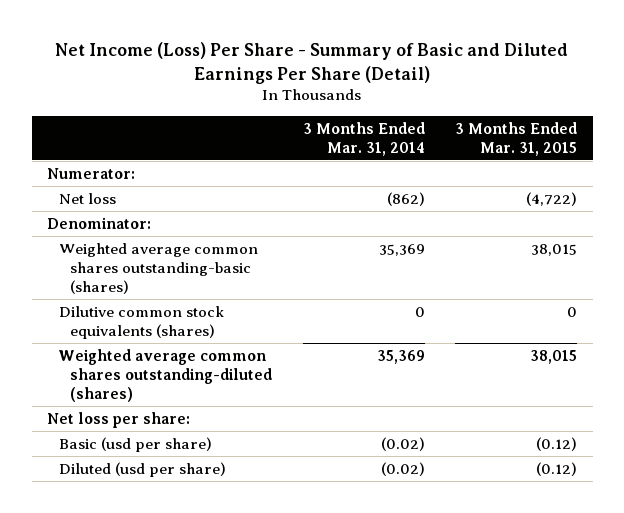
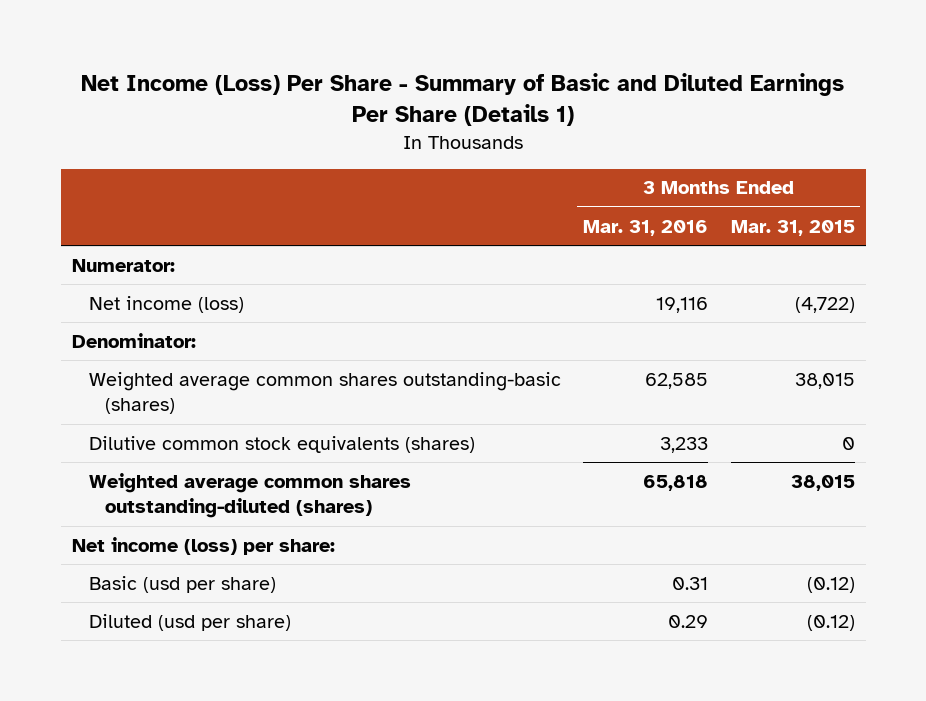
- Net Income (Loss) Per Share - Summary of Basic and Diluted Earnings Per Share (Detail)
+ Net Income (Loss) Per Share - Summary of Basic and Diluted Earnings Per Share (Details 1)
- | 3 Months Ended Mar. 31, 2014 | 3 Months Ended Mar. 31, 2015
+ | 3 Months Ended Mar. 31, 2016 | 3 Months Ended Mar. 31, 2015
- Net loss | (862) | (4,722)
+ Net income (loss) | 19,116 | (4,722)
- Net loss per share:
+ Net income (loss) per share:

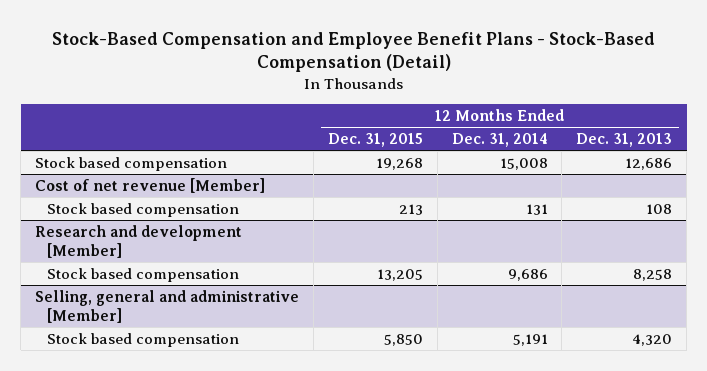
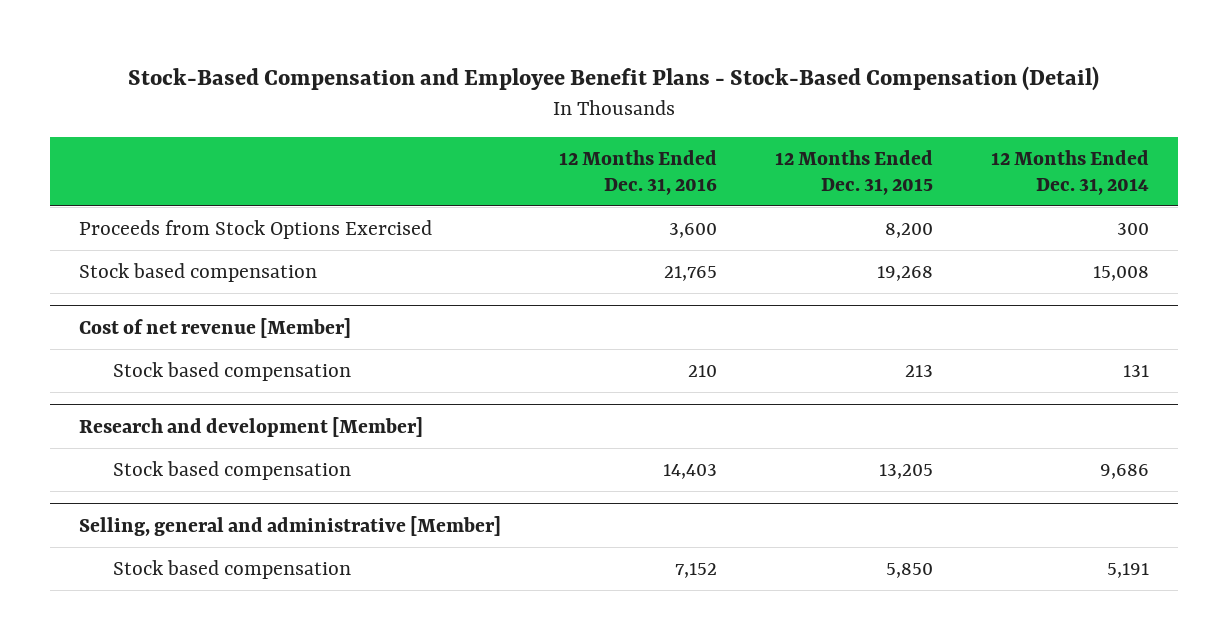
- | 12 Months Ended Dec. 31, 2015 | 12 Months Ended Dec. 31, 2014 | 12 Months Ended Dec. 31, 2013
+ | 12 Months Ended Dec. 31, 2016 | 12 Months Ended Dec. 31, 2015 | 12 Months Ended Dec. 31, 2014
+ Proceeds from Stock Options Exercised | 3,600 | 8,200 | 300

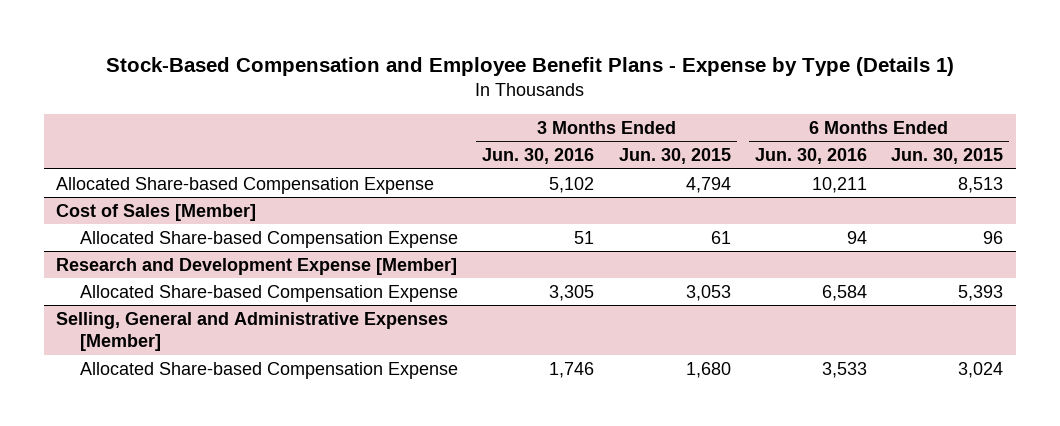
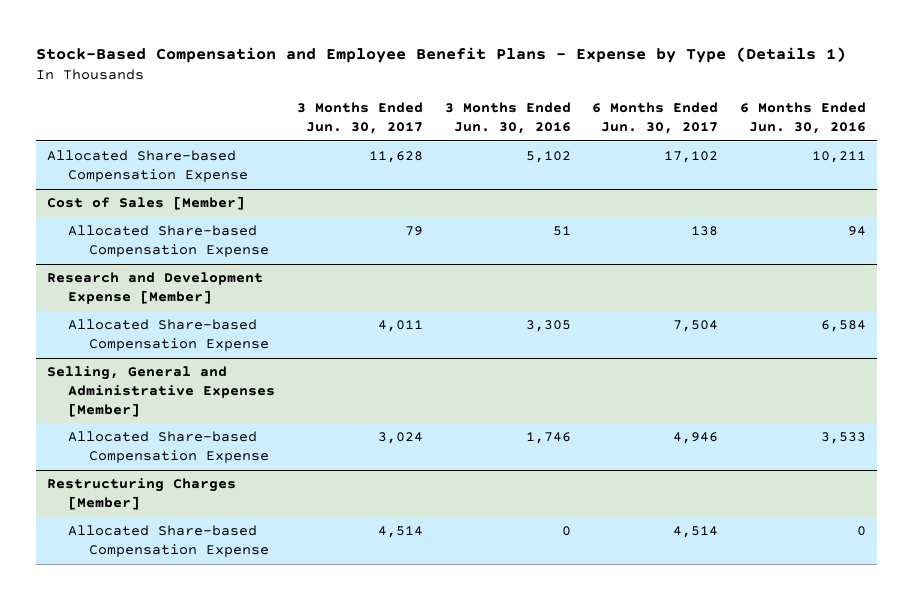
- | 3 Months Ended Jun. 30, 2016 | 3 Months Ended Jun. 30, 2015 | 6 Months Ended Jun. 30, 2016 | 6 Months Ended Jun. 30, 2015
+ | 3 Months Ended Jun. 30, 2017 | 3 Months Ended Jun. 30, 2016 | 6 Months Ended Jun. 30, 2017 | 6 Months Ended Jun. 30, 2016
+ Restructuring Charges [Member]
+ Allocated Share-based Compensation Expense | 4,514 | 0 | 4,514 | 0

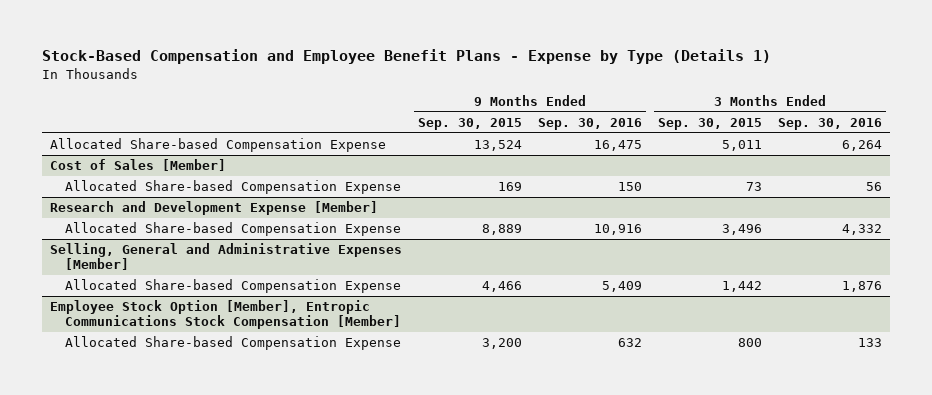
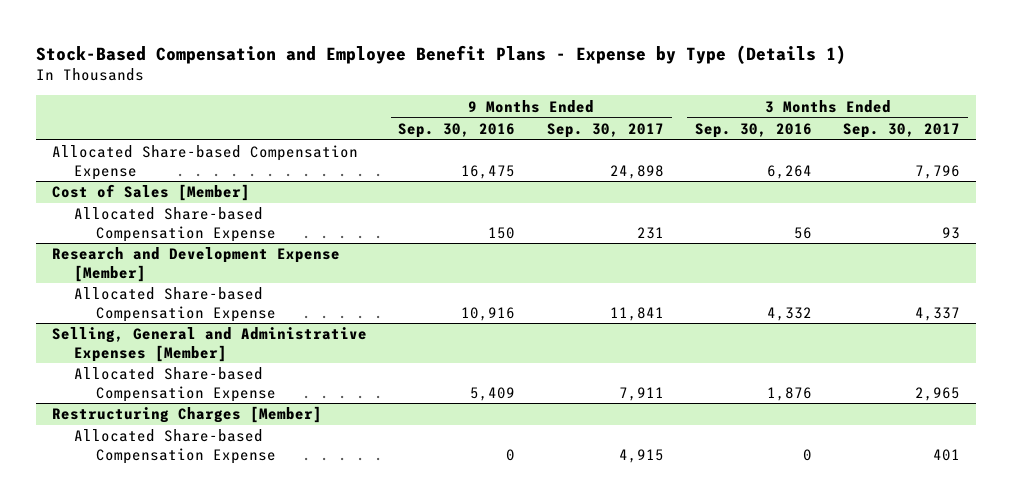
- | 9 Months Ended Sep. 30, 2015 | 9 Months Ended Sep. 30, 2016 | 3 Months Ended Sep. 30, 2015 | 3 Months Ended Sep. 30, 2016
+ | 9 Months Ended Sep. 30, 2016 | 9 Months Ended Sep. 30, 2017 | 3 Months Ended Sep. 30, 2016 | 3 Months Ended Sep. 30, 2017
- Employee Stock Option [Member], Entropic Communications Stock Compensation [Member]
- Allocated Share-based Compensation Expense | 3,200 | 632 | 800 | 133
+ Restructuring Charges [Member]
+ Allocated Share-based Compensation Expense | 0 | 4,915 | 0 | 401

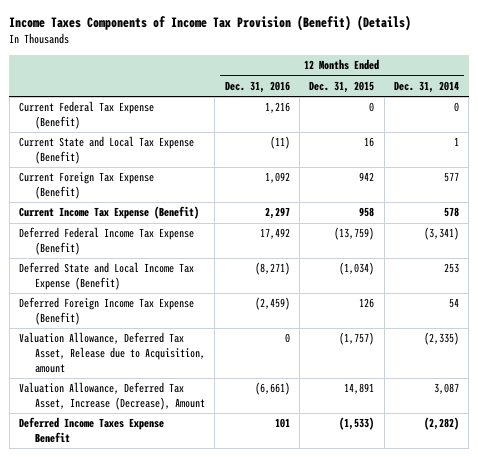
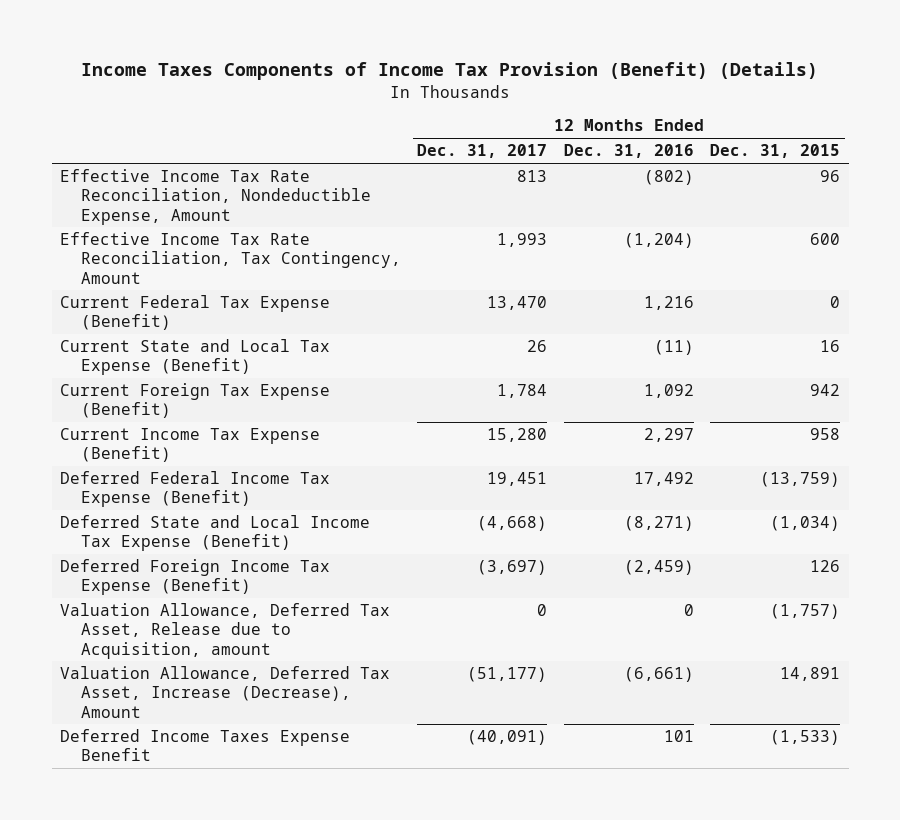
- | 12 Months Ended Dec. 31, 2016 | 12 Months Ended Dec. 31, 2015 | 12 Months Ended Dec. 31, 2014
+ | 12 Months Ended Dec. 31, 2017 | 12 Months Ended Dec. 31, 2016 | 12 Months Ended Dec. 31, 2015
+ Effective Income Tax Rate Reconciliation, Nondeductible Expense, Amount | 813 | (802) | 96
+ Effective Income Tax Rate Reconciliation, Tax Contingency, Amount | 1,993 | (1,204) | 600

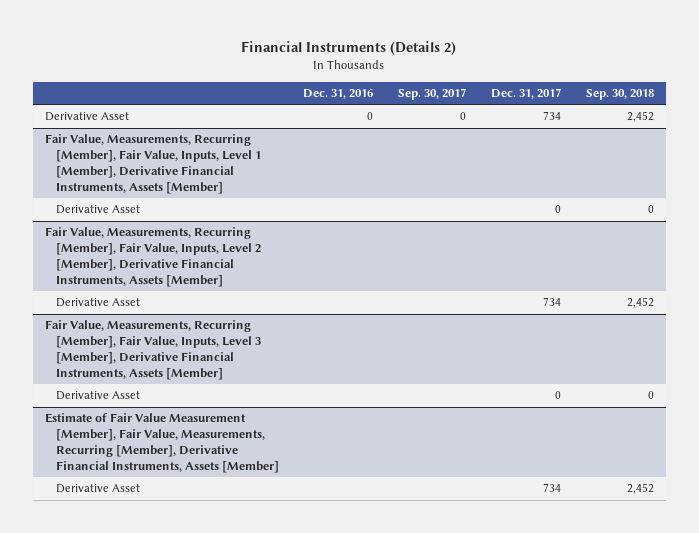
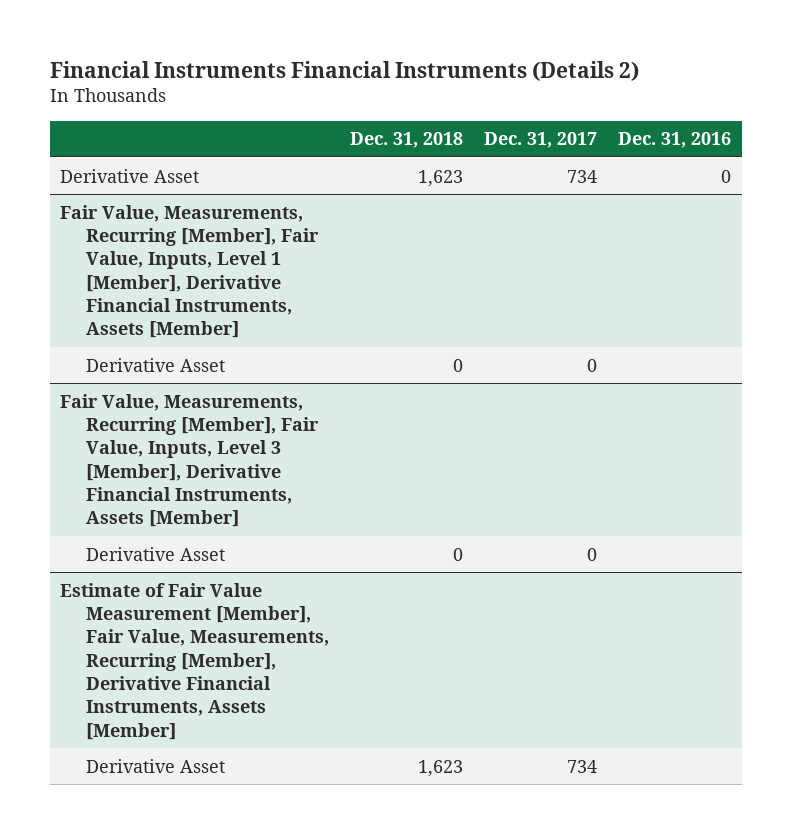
- Financial Instruments (Details 2)
+ Financial Instruments Financial Instruments (Details 2)
- | Dec. 31, 2016 | Sep. 30, 2017 | Dec. 31, 2017 | Sep. 30, 2018
+ | Dec. 31, 2018 | Dec. 31, 2017 | Dec. 31, 2016
- Fair Value, Measurements, Recurring [Member], Fair Value, Inputs, Level 2 [Member], Derivative Financial Instruments, Assets [Member]
- Derivative Asset | | | 734 | 2,452

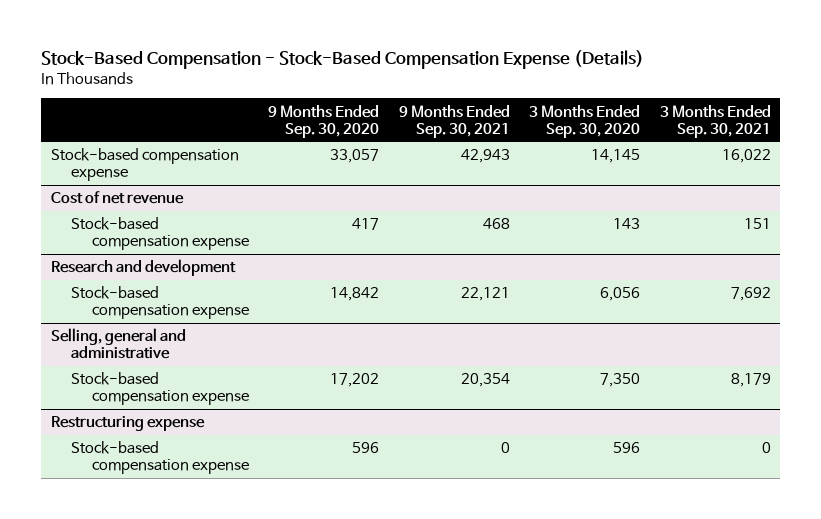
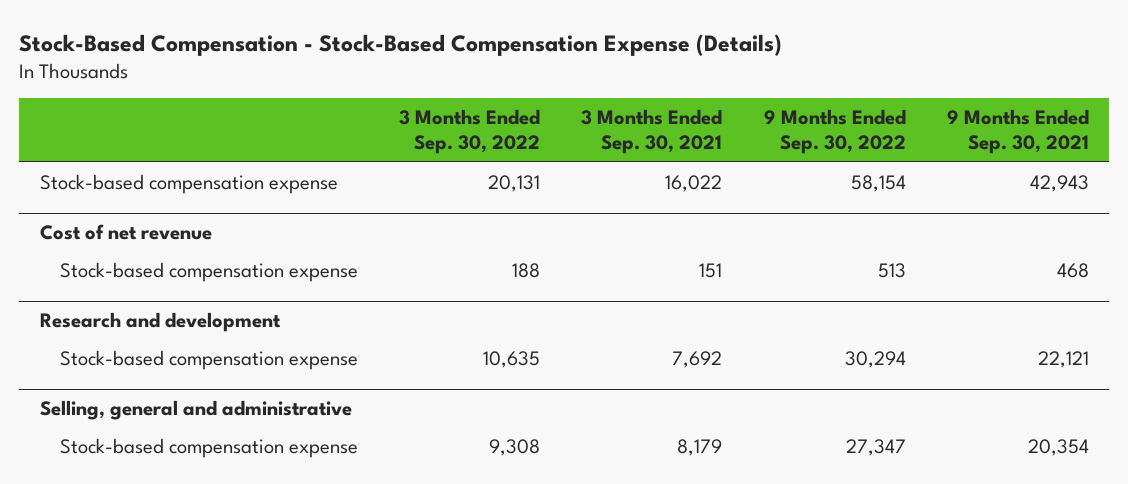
- | 9 Months Ended Sep. 30, 2020 | 9 Months Ended Sep. 30, 2021 | 3 Months Ended Sep. 30, 2020 | 3 Months Ended Sep. 30, 2021
+ | 3 Months Ended Sep. 30, 2022 | 3 Months Ended Sep. 30, 2021 | 9 Months Ended Sep. 30, 2022 | 9 Months Ended Sep. 30, 2021
- Restructuring expense
- Stock-based compensation expense | 596 | 0 | 596 | 0

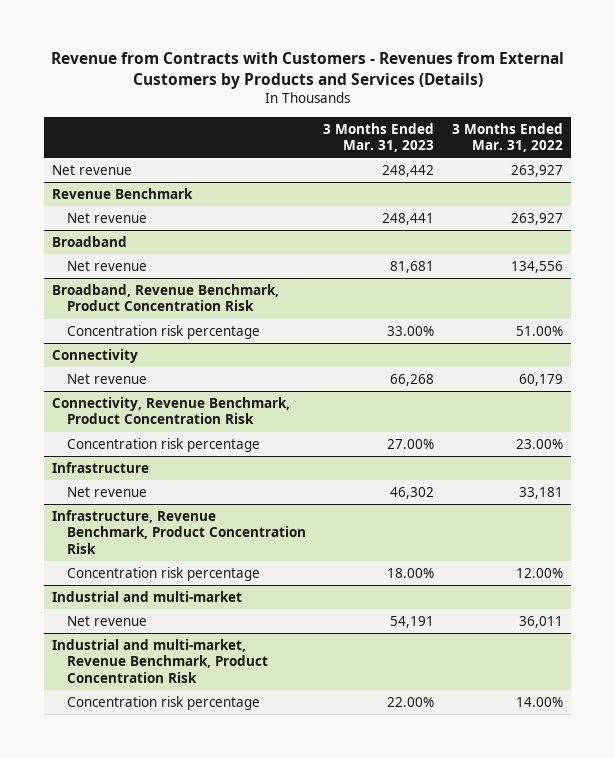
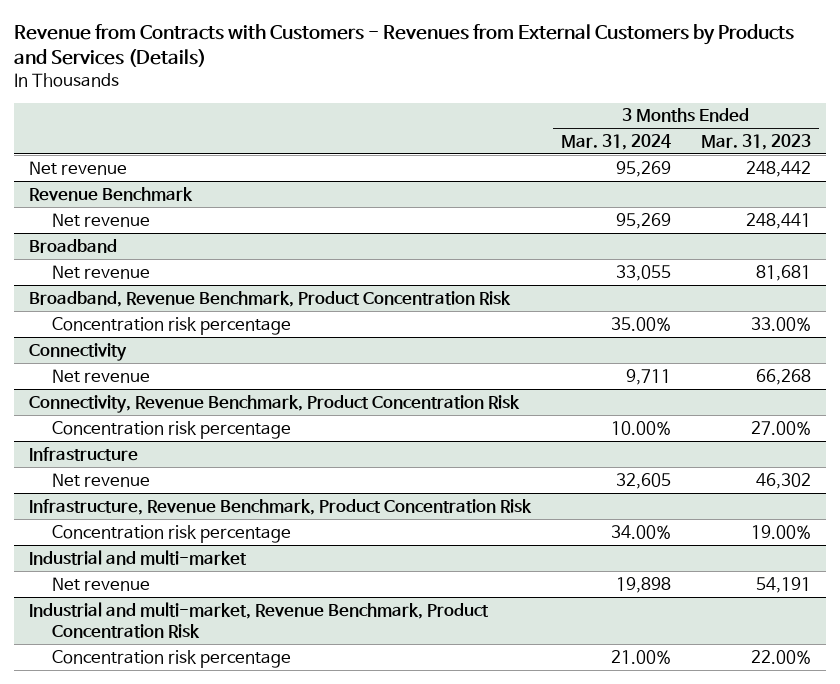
- | 3 Months Ended Mar. 31, 2023 | 3 Months Ended Mar. 31, 2022
+ | 3 Months Ended Mar. 31, 2024 | 3 Months Ended Mar. 31, 2023
@ Infrastructure, Revenue Benchmark, Product Concentration Risk
- Concentration risk percentage | 18.00% | 12.00%
+ Concentration risk percentage | 34.00% | 19.00%

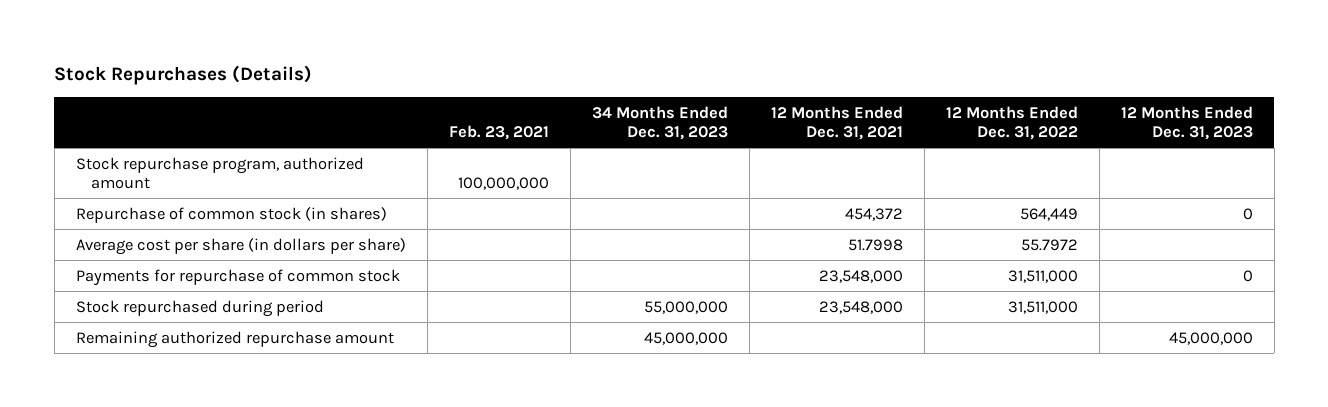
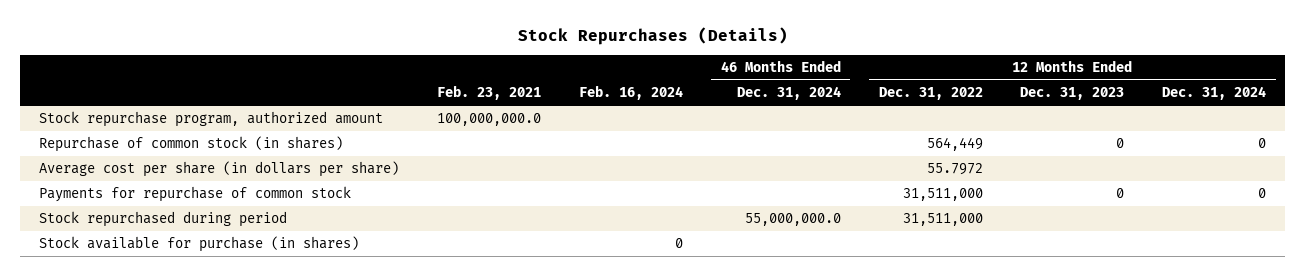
- | Feb. 23, 2021 | 34 Months Ended Dec. 31, 2023 | 12 Months Ended Dec. 31, 2021 | 12 Months Ended Dec. 31, 2022 | 12 Months Ended Dec. 31, 2023
+ | Feb. 23, 2021 | Feb. 16, 2024 | 46 Months Ended Dec. 31, 2024 | 12 Months Ended Dec. 31, 2022 | 12 Months Ended Dec. 31, 2023 | 12 Months Ended Dec. 31, 2024
- Stock repurchase program, authorized amount | 100,000,000 | | | |
+ Stock repurchase program, authorized amount | 100,000,000.0 | | | | |
- Remaining authorized repurchase amount | | 45,000,000 | | | 45,000,000
+ Stock available for purchase (in shares) | | 0 | | | |

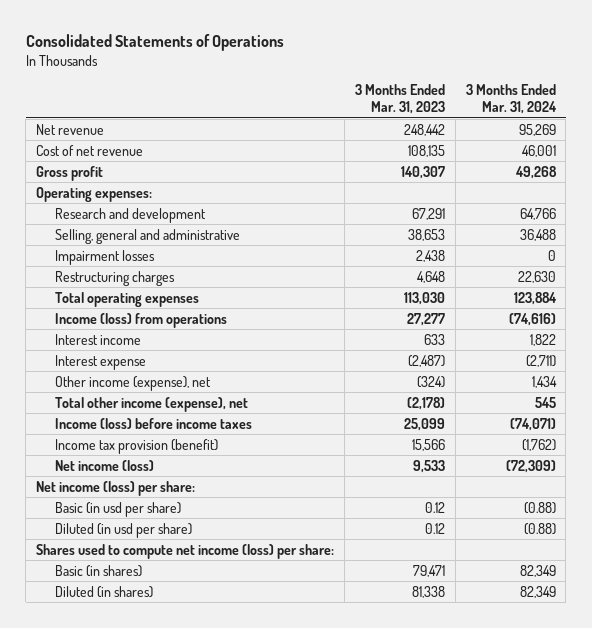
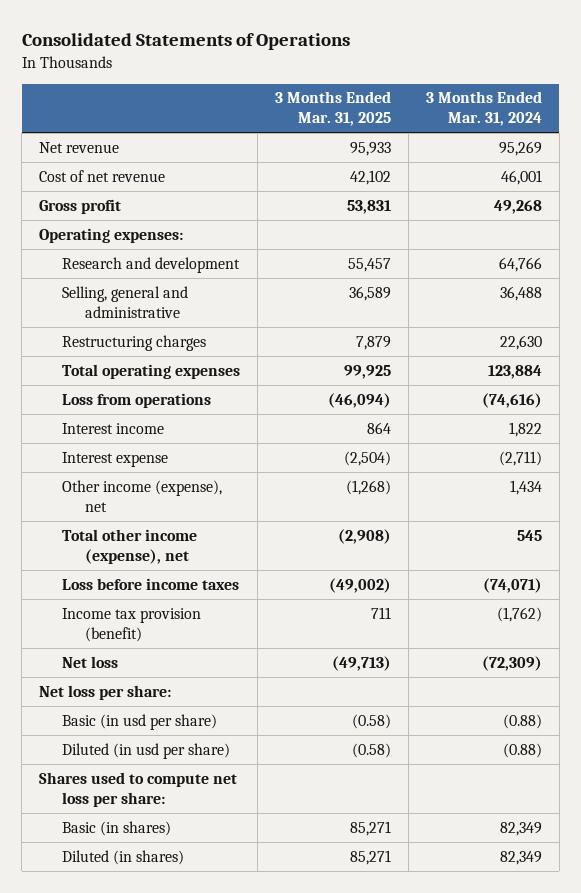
- | 3 Months Ended Mar. 31, 2023 | 3 Months Ended Mar. 31, 2024
+ | 3 Months Ended Mar. 31, 2025 | 3 Months Ended Mar. 31, 2024
- Impairment losses | 2,438 | 0
- Income (loss) from operations | 27,277 | (74,616)
+ Loss from operations | (46,094) | (74,616)
- Income (loss) before income taxes | 25,099 | (74,071)
+ Loss before income taxes | (49,002) | (74,071)
- Net income (loss) | 9,533 | (72,309)
- Net income (loss) per share:
+ Net loss | (49,713) | (72,309)
+ Net loss per share:
- Shares used to compute net income (loss) per share:
+ Shares used to compute net loss per share:

